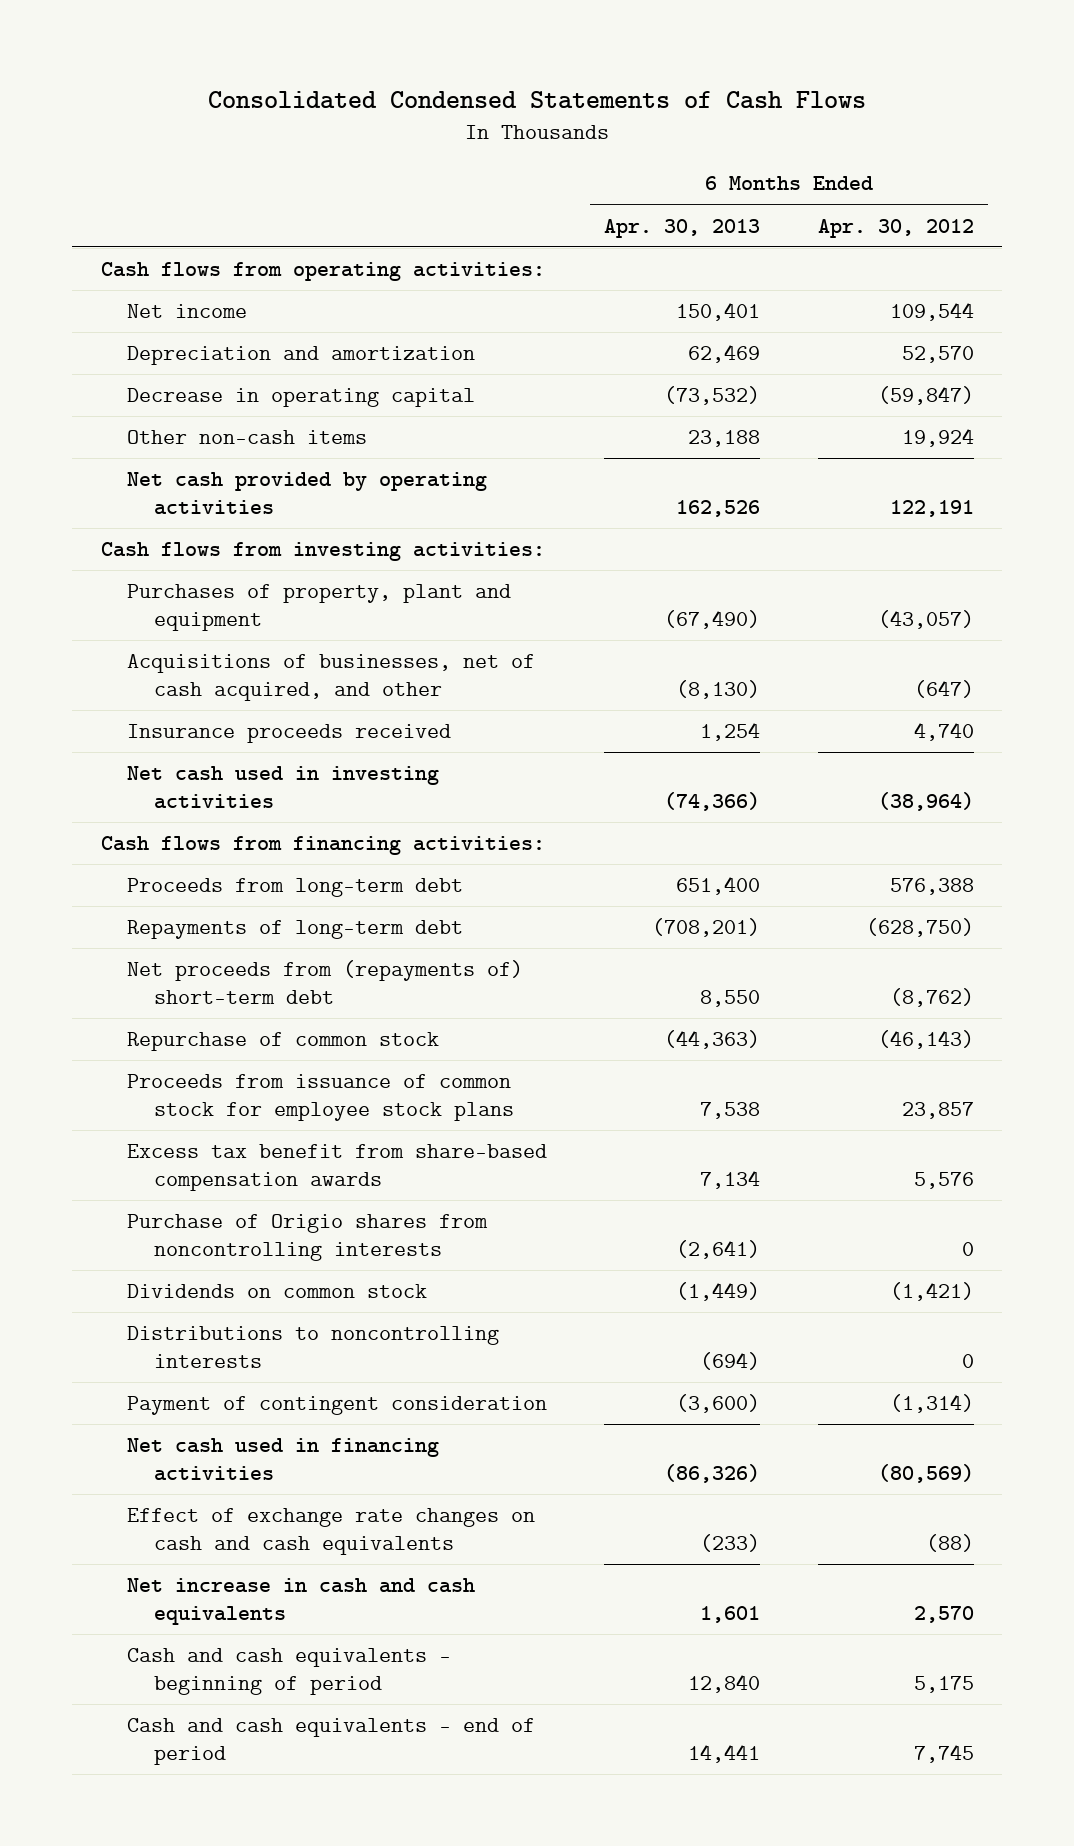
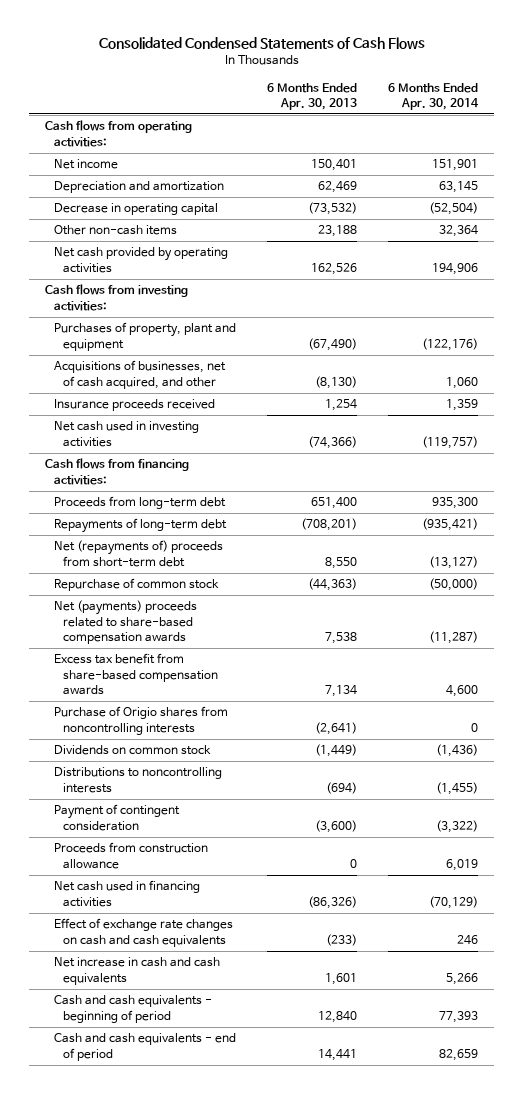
- | 6 Months Ended Apr. 30, 2013 | 6 Months Ended Apr. 30, 2012
+ | 6 Months Ended Apr. 30, 2013 | 6 Months Ended Apr. 30, 2014
- Net proceeds from (repayments of) short-term debt | 8,550 | (8,762)
+ Net (repayments of) proceeds from short-term debt | 8,550 | (13,127)
- Proceeds from issuance of common stock for employee stock plans | 7,538 | 23,857
+ Net (payments) proceeds related to share-based compensation awards | 7,538 | (11,287)
+ Proceeds from construction allowance | 0 | 6,019

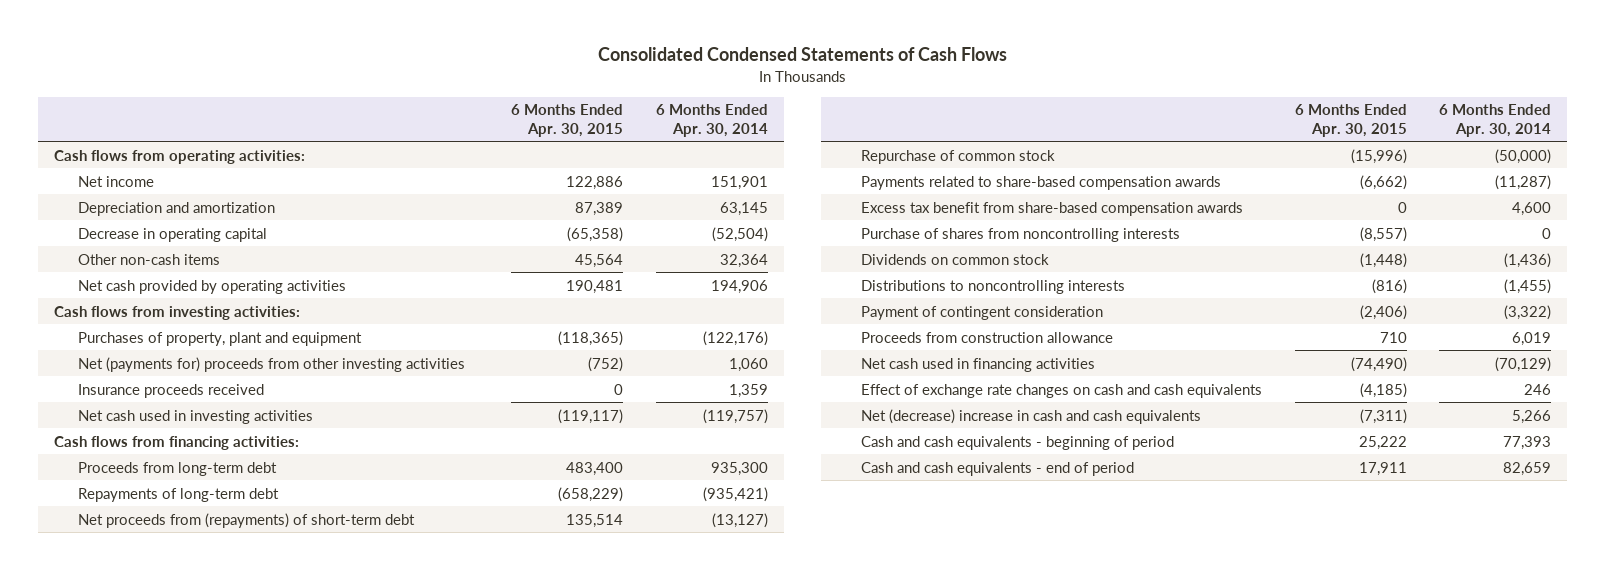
- | 6 Months Ended Apr. 30, 2013 | 6 Months Ended Apr. 30, 2014
+ | 6 Months Ended Apr. 30, 2015 | 6 Months Ended Apr. 30, 2014
- Acquisitions of businesses, net of cash acquired, and other | (8,130) | 1,060
+ Net (payments for) proceeds from other investing activities | (752) | 1,060
- Net (repayments of) proceeds from short-term debt | 8,550 | (13,127)
+ Net proceeds from (repayments) of short-term debt | 135,514 | (13,127)
- Net (payments) proceeds related to share-based compensation awards | 7,538 | (11,287)
+ Payments related to share-based compensation awards | (6,662) | (11,287)
- Purchase of Origio shares from noncontrolling interests | (2,641) | 0
+ Purchase of shares from noncontrolling interests | (8,557) | 0
- Net increase in cash and cash equivalents | 1,601 | 5,266
+ Net (decrease) increase in cash and cash equivalents | (7,311) | 5,266

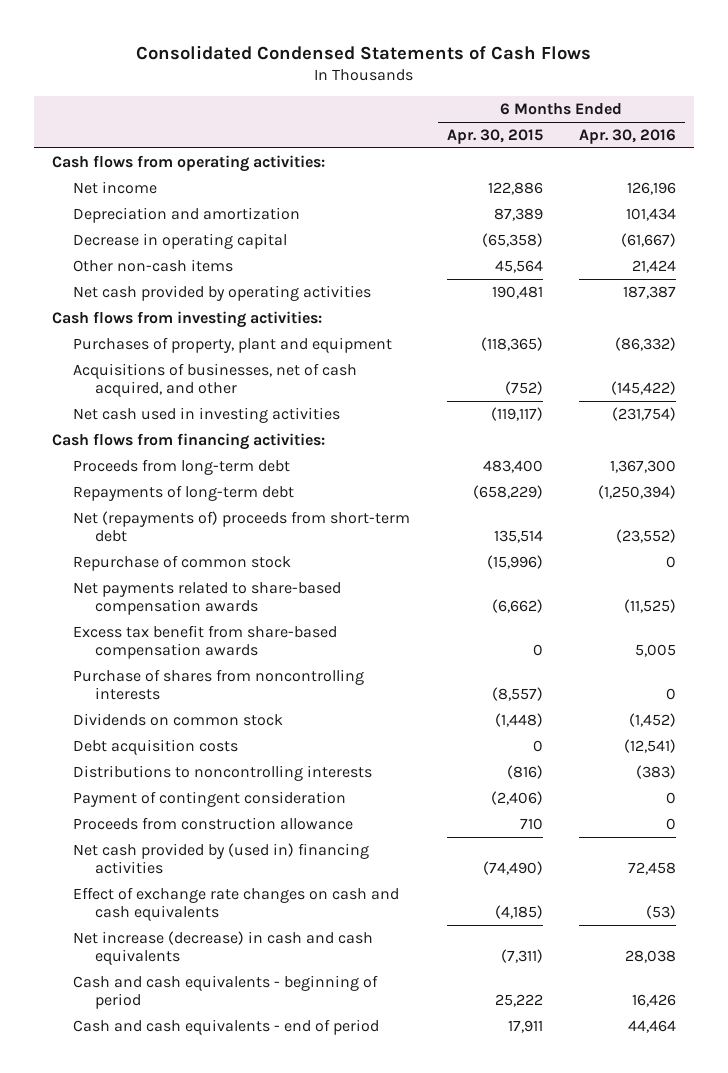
- | 6 Months Ended Apr. 30, 2015 | 6 Months Ended Apr. 30, 2014
+ | 6 Months Ended Apr. 30, 2015 | 6 Months Ended Apr. 30, 2016
- Net (payments for) proceeds from other investing activities | (752) | 1,060
- Insurance proceeds received | 0 | 1,359
+ Acquisitions of businesses, net of cash acquired, and other | (752) | (145,422)
- Net proceeds from (repayments) of short-term debt | 135,514 | (13,127)
+ Net (repayments of) proceeds from short-term debt | 135,514 | (23,552)
- Payments related to share-based compensation awards | (6,662) | (11,287)
+ Net payments related to share-based compensation awards | (6,662) | (11,525)
+ Debt acquisition costs | 0 | (12,541)
- Net cash used in financing activities | (74,490) | (70,129)
+ Net cash provided by (used in) financing activities | (74,490) | 72,458
- Net (decrease) increase in cash and cash equivalents | (7,311) | 5,266
+ Net increase (decrease) in cash and cash equivalents | (7,311) | 28,038

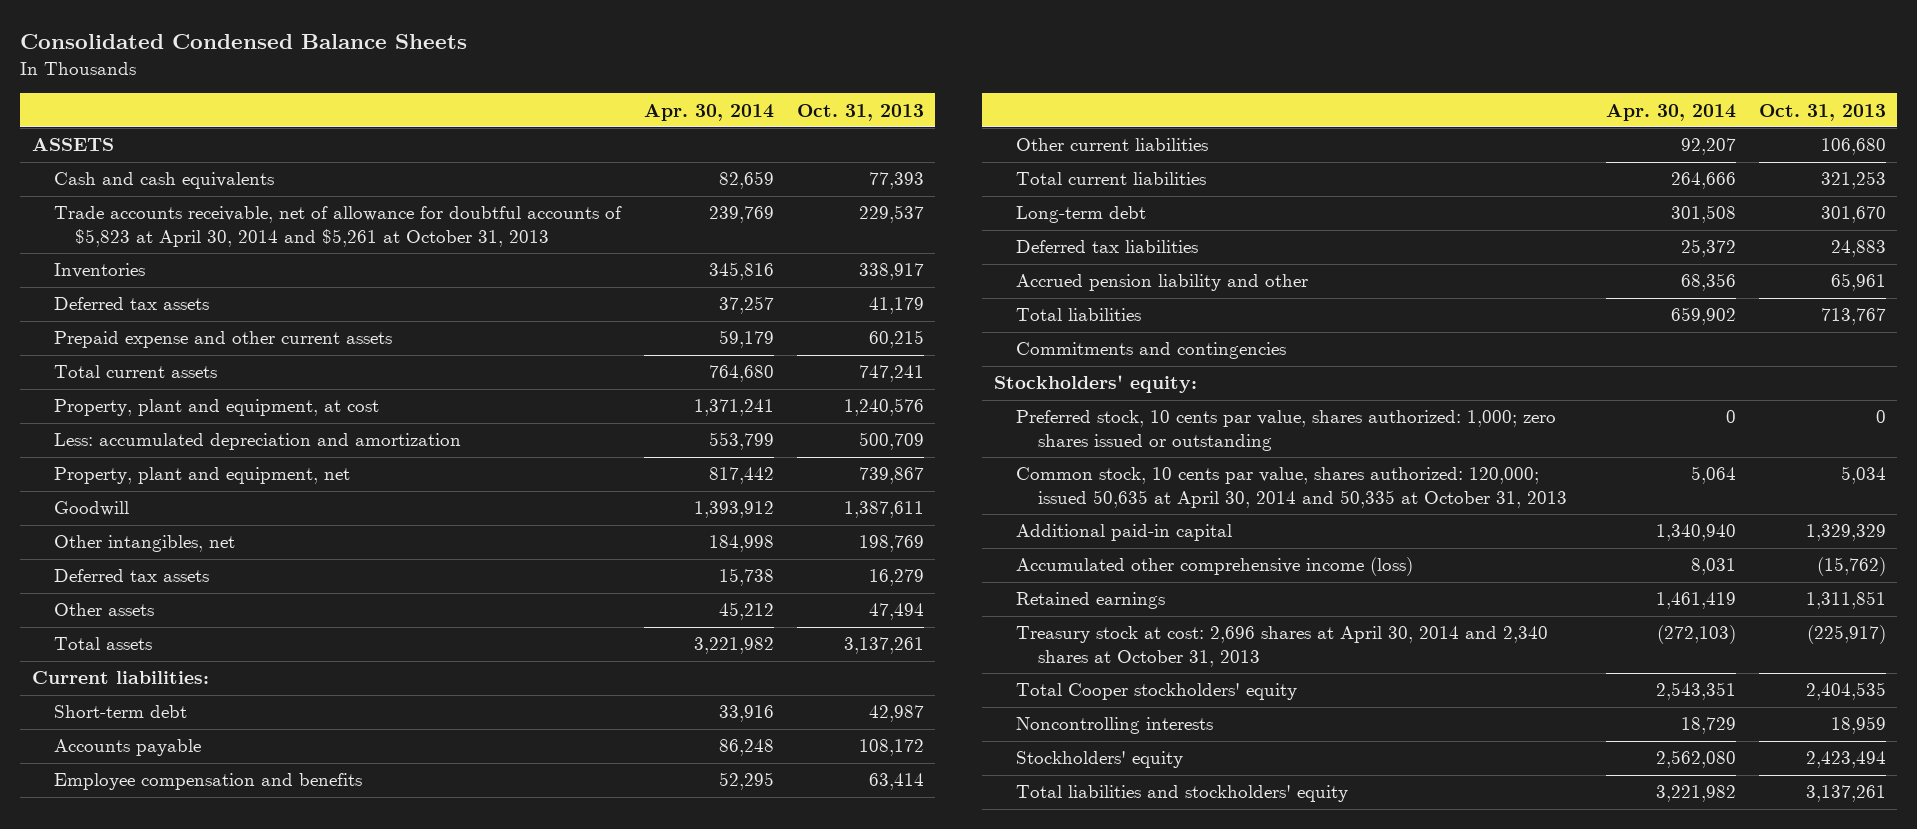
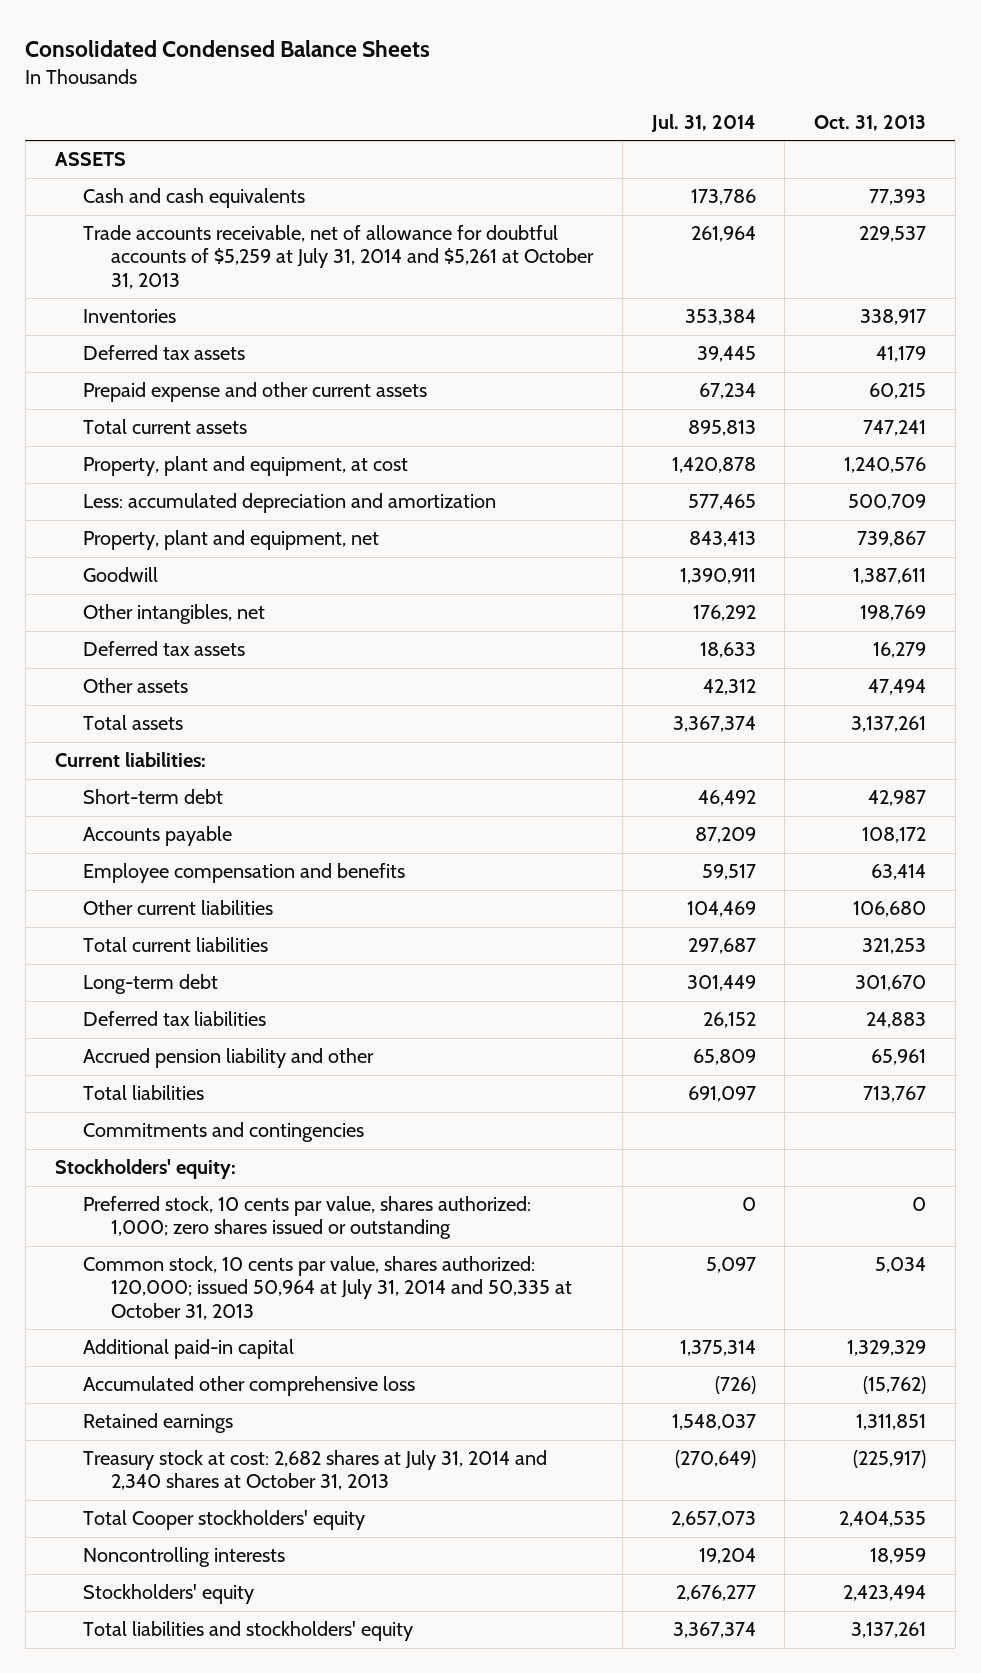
- | Apr. 30, 2014 | Oct. 31, 2013
+ | Jul. 31, 2014 | Oct. 31, 2013
- Trade accounts receivable, net of allowance for doubtful accounts of $5,823 at April 30, 2014 and $5,261 at October 31, 2013 | 239,769 | 229,537
+ Trade accounts receivable, net of allowance for doubtful accounts of $5,259 at July 31, 2014 and $5,261 at October 31, 2013 | 261,964 | 229,537
- Common stock, 10 cents par value, shares authorized: 120,000; issued 50,635 at April 30, 2014 and 50,335 at October 31, 2013 | 5,064 | 5,034
+ Common stock, 10 cents par value, shares authorized: 120,000; issued 50,964 at July 31, 2014 and 50,335 at October 31, 2013 | 5,097 | 5,034
- Accumulated other comprehensive income (loss) | 8,031 | (15,762)
+ Accumulated other comprehensive loss | (726) | (15,762)
- Treasury stock at cost: 2,696 shares at April 30, 2014 and 2,340 shares at October 31, 2013 | (272,103) | (225,917)
+ Treasury stock at cost: 2,682 shares at July 31, 2014 and 2,340 shares at October 31, 2013 | (270,649) | (225,917)

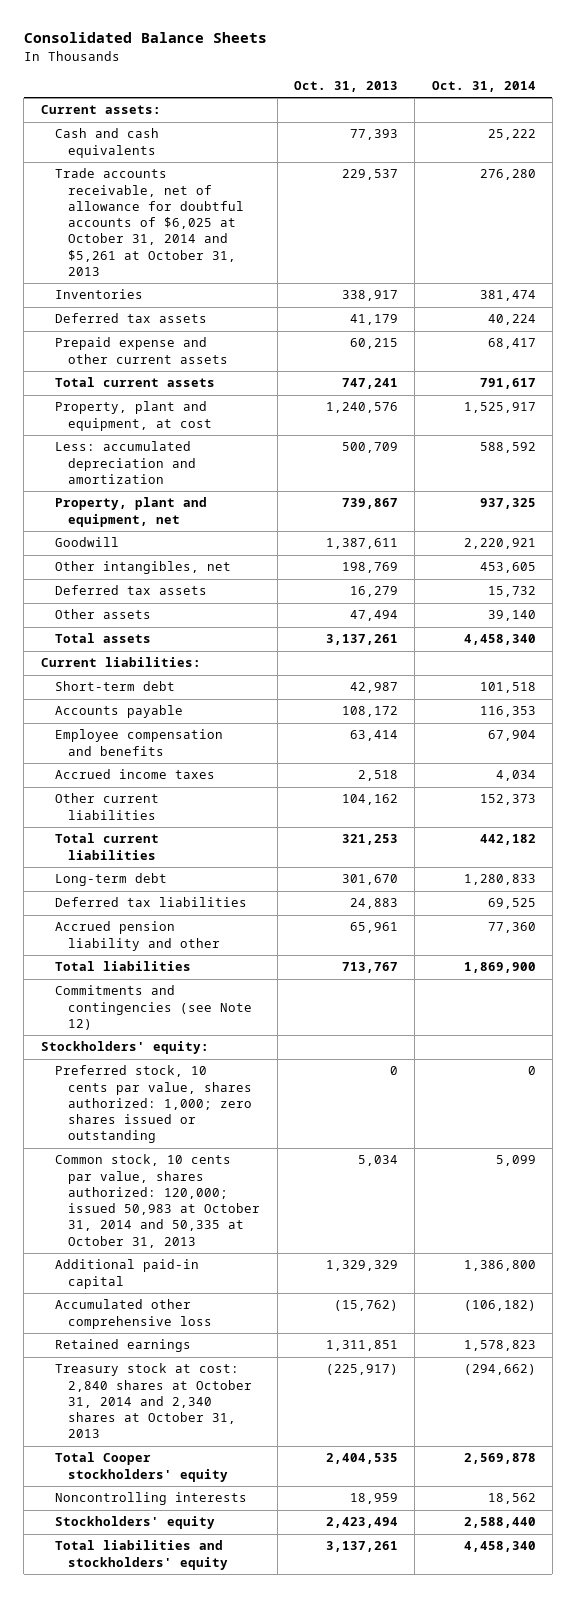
- Consolidated Condensed Balance Sheets
+ Consolidated Balance Sheets
- | Jul. 31, 2014 | Oct. 31, 2013
+ | Oct. 31, 2013 | Oct. 31, 2014
- ASSETS
+ Current assets:
- Trade accounts receivable, net of allowance for doubtful accounts of $5,259 at July 31, 2014 and $5,261 at October 31, 2013 | 261,964 | 229,537
+ Trade accounts receivable, net of allowance for doubtful accounts of $6,025 at October 31, 2014 and $5,261 at October 31, 2013 | 229,537 | 276,280
- Other current liabilities | 104,469 | 106,680
+ Accrued income taxes | 2,518 | 4,034
+ Other current liabilities | 104,162 | 152,373
- Commitments and contingencies
+ Commitments and contingencies (see Note 12)
- Common stock, 10 cents par value, shares authorized: 120,000; issued 50,964 at July 31, 2014 and 50,335 at October 31, 2013 | 5,097 | 5,034
+ Common stock, 10 cents par value, shares authorized: 120,000; issued 50,983 at October 31, 2014 and 50,335 at October 31, 2013 | 5,034 | 5,099
- Treasury stock at cost: 2,682 shares at July 31, 2014 and 2,340 shares at October 31, 2013 | (270,649) | (225,917)
+ Treasury stock at cost: 2,840 shares at October 31, 2014 and 2,340 shares at October 31, 2013 | (225,917) | (294,662)

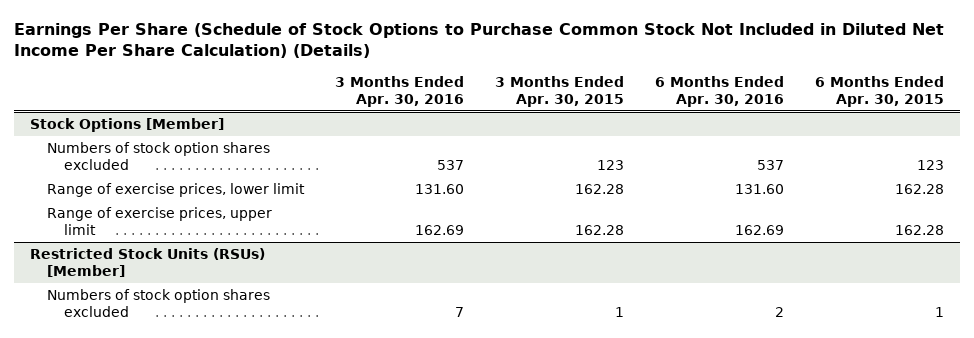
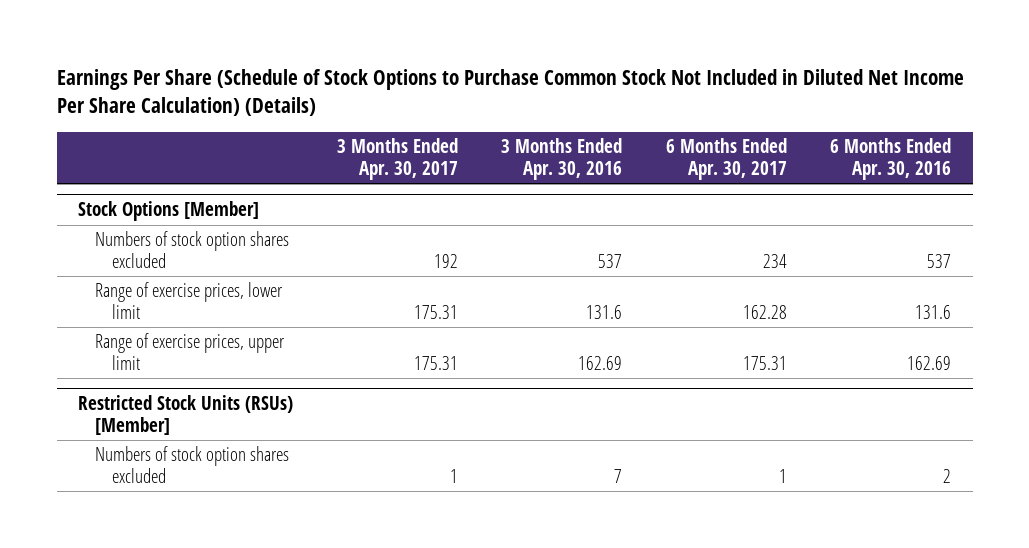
- | 3 Months Ended Apr. 30, 2016 | 3 Months Ended Apr. 30, 2015 | 6 Months Ended Apr. 30, 2016 | 6 Months Ended Apr. 30, 2015
+ | 3 Months Ended Apr. 30, 2017 | 3 Months Ended Apr. 30, 2016 | 6 Months Ended Apr. 30, 2017 | 6 Months Ended Apr. 30, 2016
@ Stock Options [Member]
- Range of exercise prices, lower limit | 131.60 | 162.28 | 131.60 | 162.28
+ Range of exercise prices, lower limit | 175.31 | 131.6 | 162.28 | 131.6

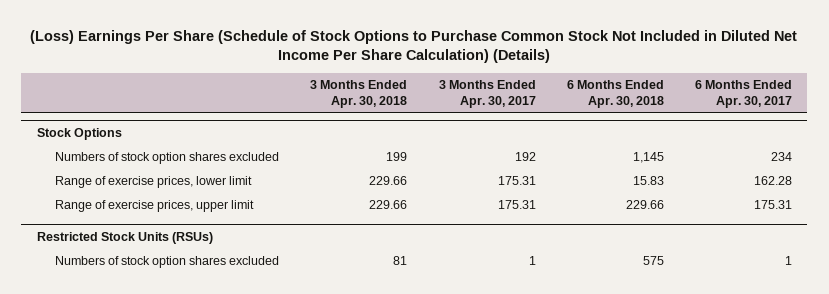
- Earnings Per Share (Schedule of Stock Options to Purchase Common Stock Not Included in Diluted Net Income Per Share Calculation) (Details)
+ (Loss) Earnings Per Share (Schedule of Stock Options to Purchase Common Stock Not Included in Diluted Net Income Per Share Calculation) (Details)
- | 3 Months Ended Apr. 30, 2017 | 3 Months Ended Apr. 30, 2016 | 6 Months Ended Apr. 30, 2017 | 6 Months Ended Apr. 30, 2016
+ | 3 Months Ended Apr. 30, 2018 | 3 Months Ended Apr. 30, 2017 | 6 Months Ended Apr. 30, 2018 | 6 Months Ended Apr. 30, 2017
- Stock Options [Member]
+ Stock Options
- Restricted Stock Units (RSUs) [Member]
+ Restricted Stock Units (RSUs)

